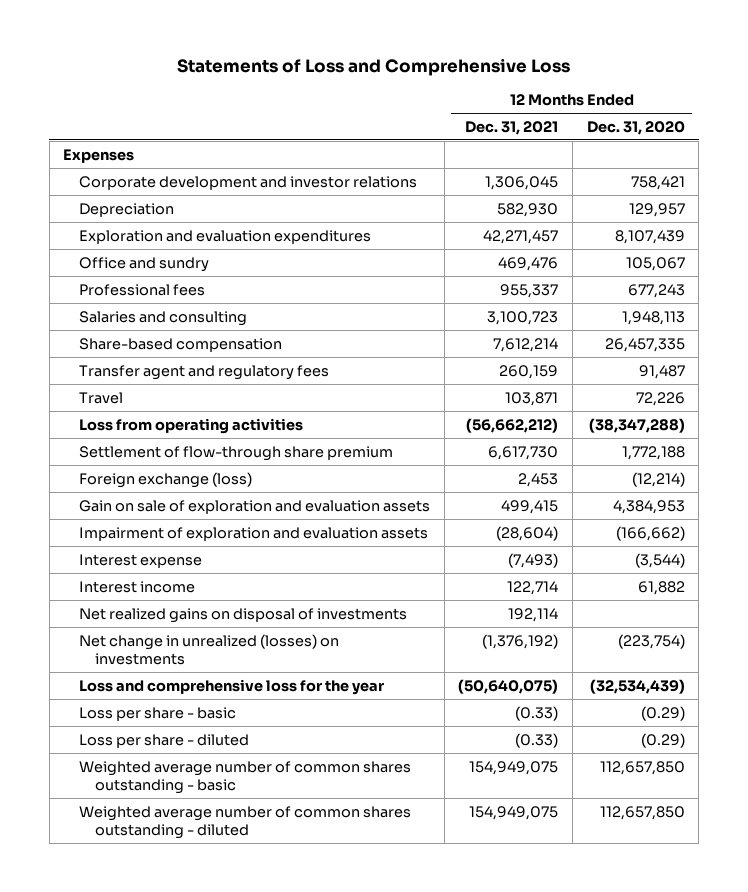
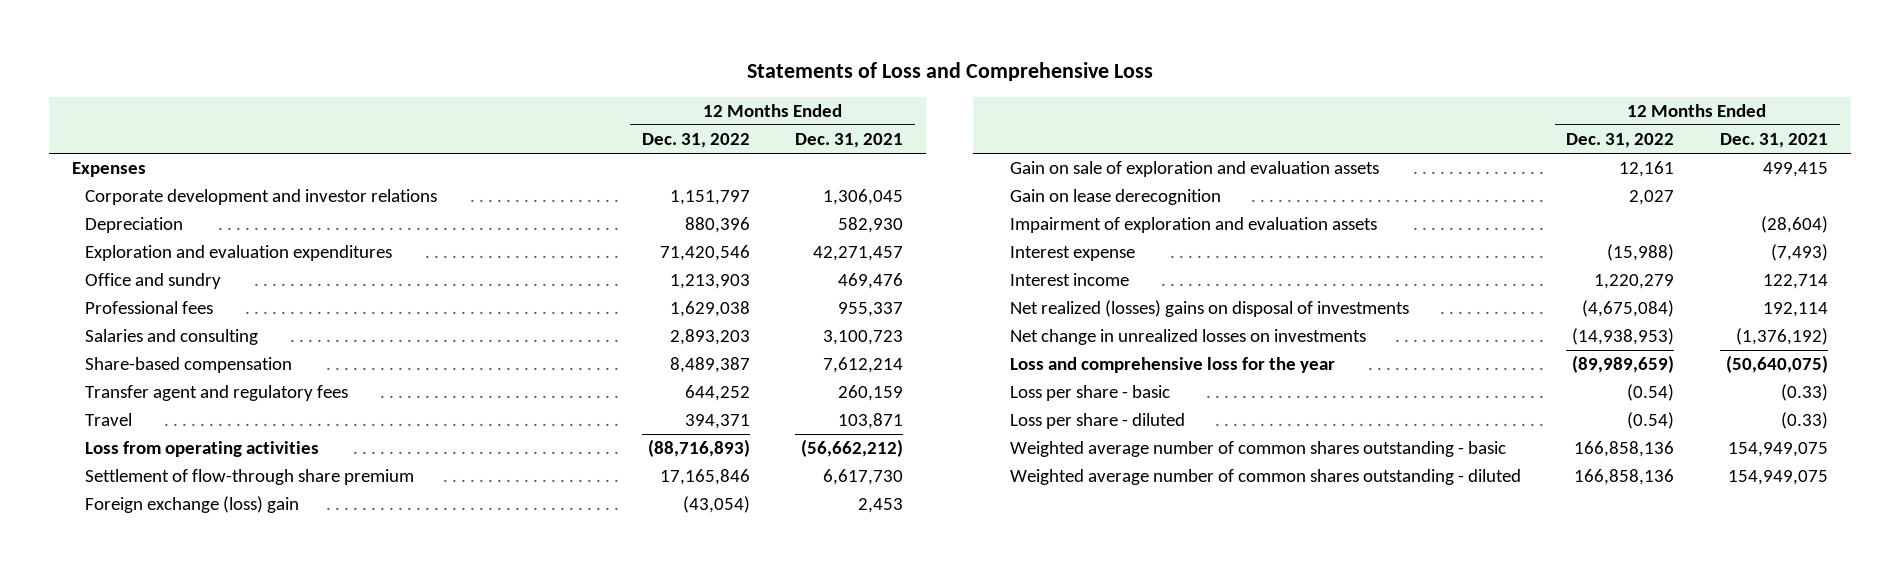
- | 12 Months Ended Dec. 31, 2021 | 12 Months Ended Dec. 31, 2020
+ | 12 Months Ended Dec. 31, 2022 | 12 Months Ended Dec. 31, 2021
- Foreign exchange (loss) | 2,453 | (12,214)
+ Foreign exchange (loss) gain | (43,054) | 2,453
+ Gain on lease derecognition | 2,027 |
- Net realized gains on disposal of investments | 192,114 |
- Net change in unrealized (losses) on investments | (1,376,192) | (223,754)
+ Net realized (losses) gains on disposal of investments | (4,675,084) | 192,114
+ Net change in unrealized losses on investments | (14,938,953) | (1,376,192)

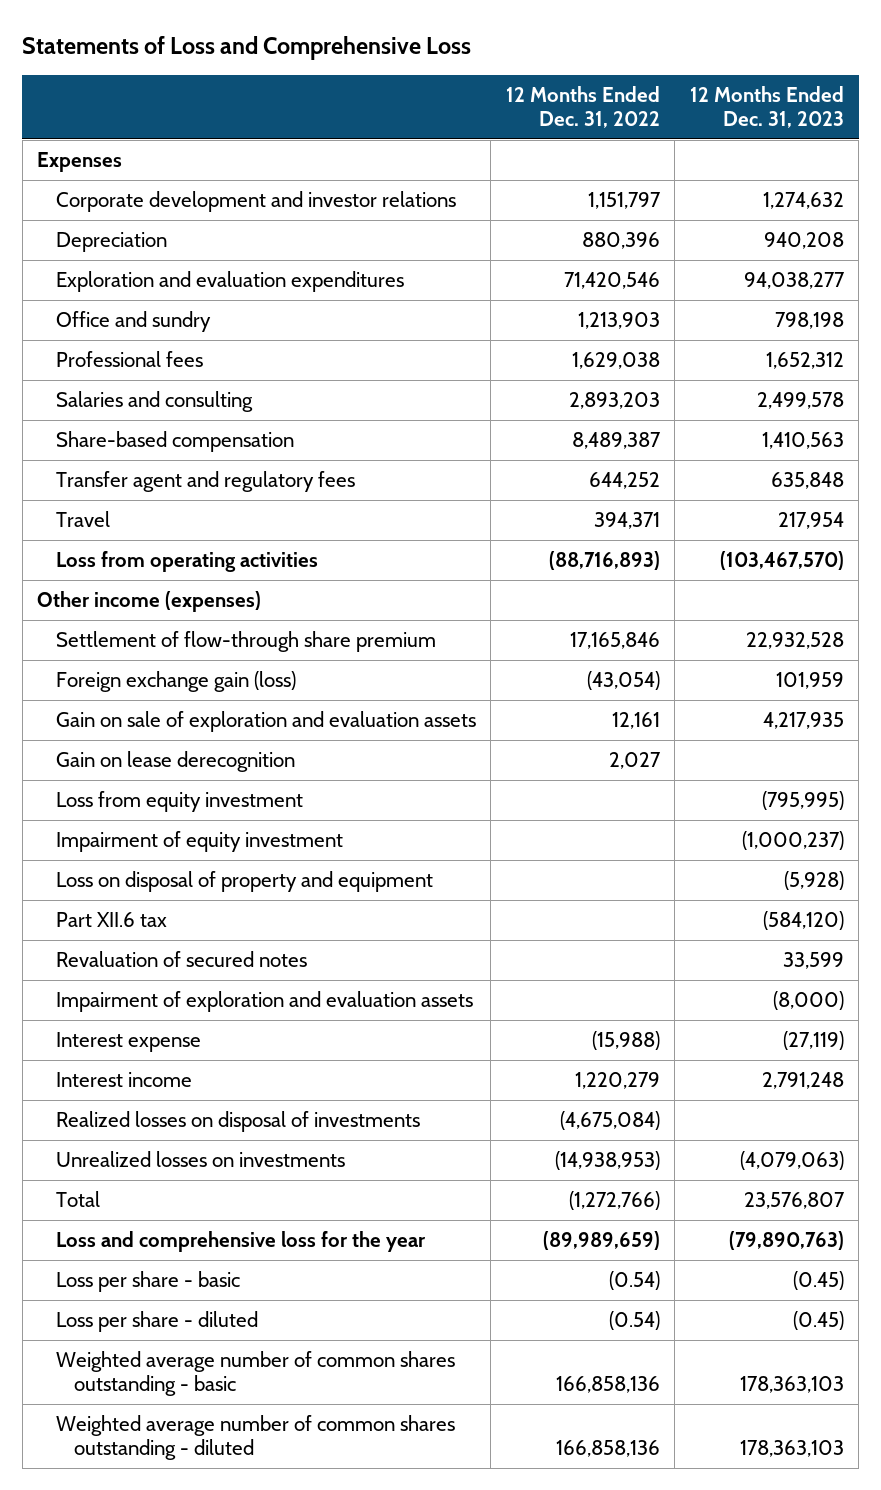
- | 12 Months Ended Dec. 31, 2022 | 12 Months Ended Dec. 31, 2021
+ | 12 Months Ended Dec. 31, 2022 | 12 Months Ended Dec. 31, 2023
+ Other income (expenses)
- Foreign exchange (loss) gain | (43,054) | 2,453
+ Foreign exchange gain (loss) | (43,054) | 101,959
+ Loss from equity investment | | (795,995)
+ Impairment of equity investment | | (1,000,237)
+ Loss on disposal of property and equipment | | (5,928)
+ Part XII.6 tax | | (584,120)
+ Revaluation of secured notes | | 33,599
- Net realized (losses) gains on disposal of investments | (4,675,084) | 192,114
- Net change in unrealized losses on investments | (14,938,953) | (1,376,192)
+ Realized losses on disposal of investments | (4,675,084) |
+ Unrealized losses on investments | (14,938,953) | (4,079,063)
+ Total | (1,272,766) | 23,576,807

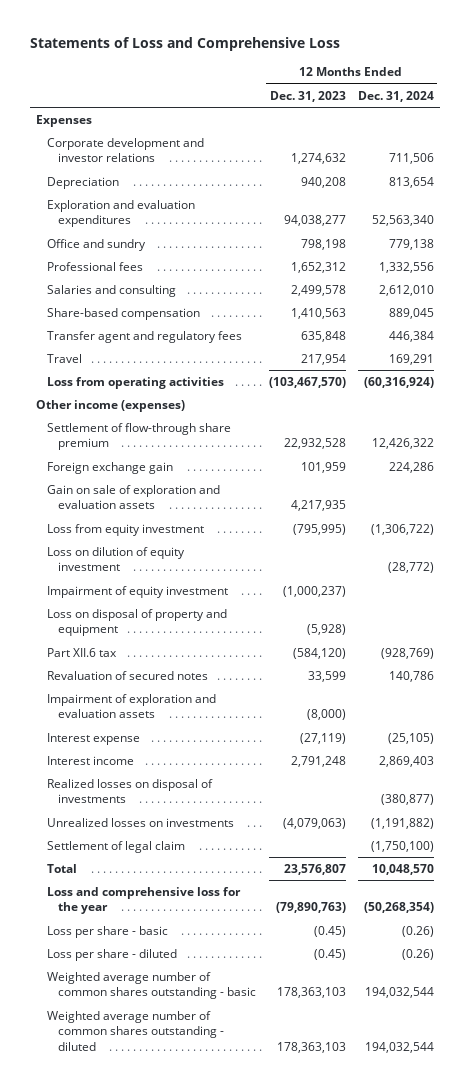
- | 12 Months Ended Dec. 31, 2022 | 12 Months Ended Dec. 31, 2023
+ | 12 Months Ended Dec. 31, 2023 | 12 Months Ended Dec. 31, 2024
- Foreign exchange gain (loss) | (43,054) | 101,959
+ Foreign exchange gain | 101,959 | 224,286
- Gain on lease derecognition | 2,027 |
+ Loss on dilution of equity investment | | (28,772)
+ Settlement of legal claim | | (1,750,100)

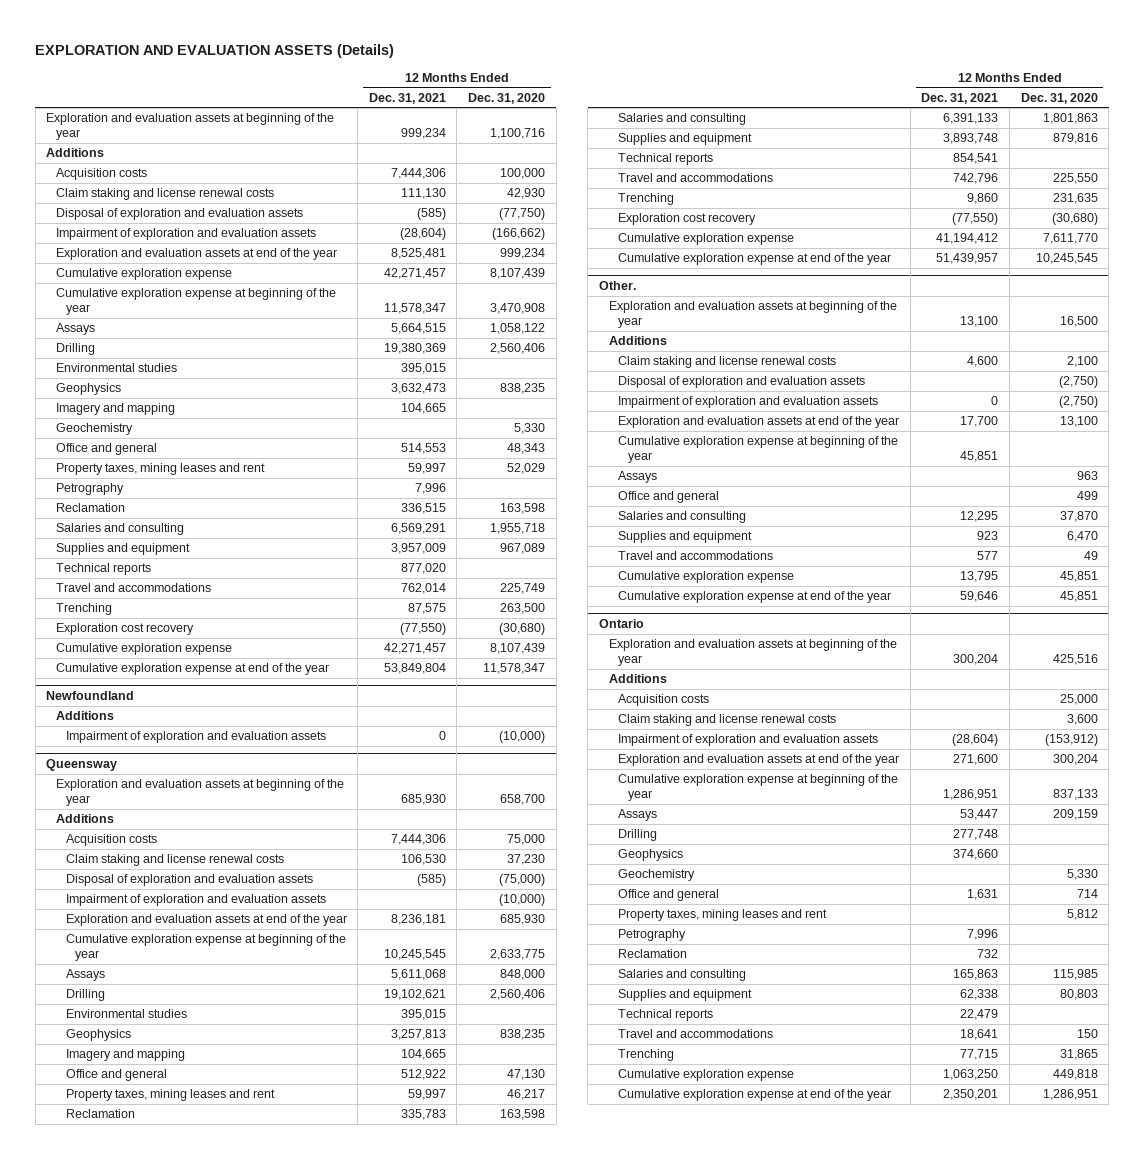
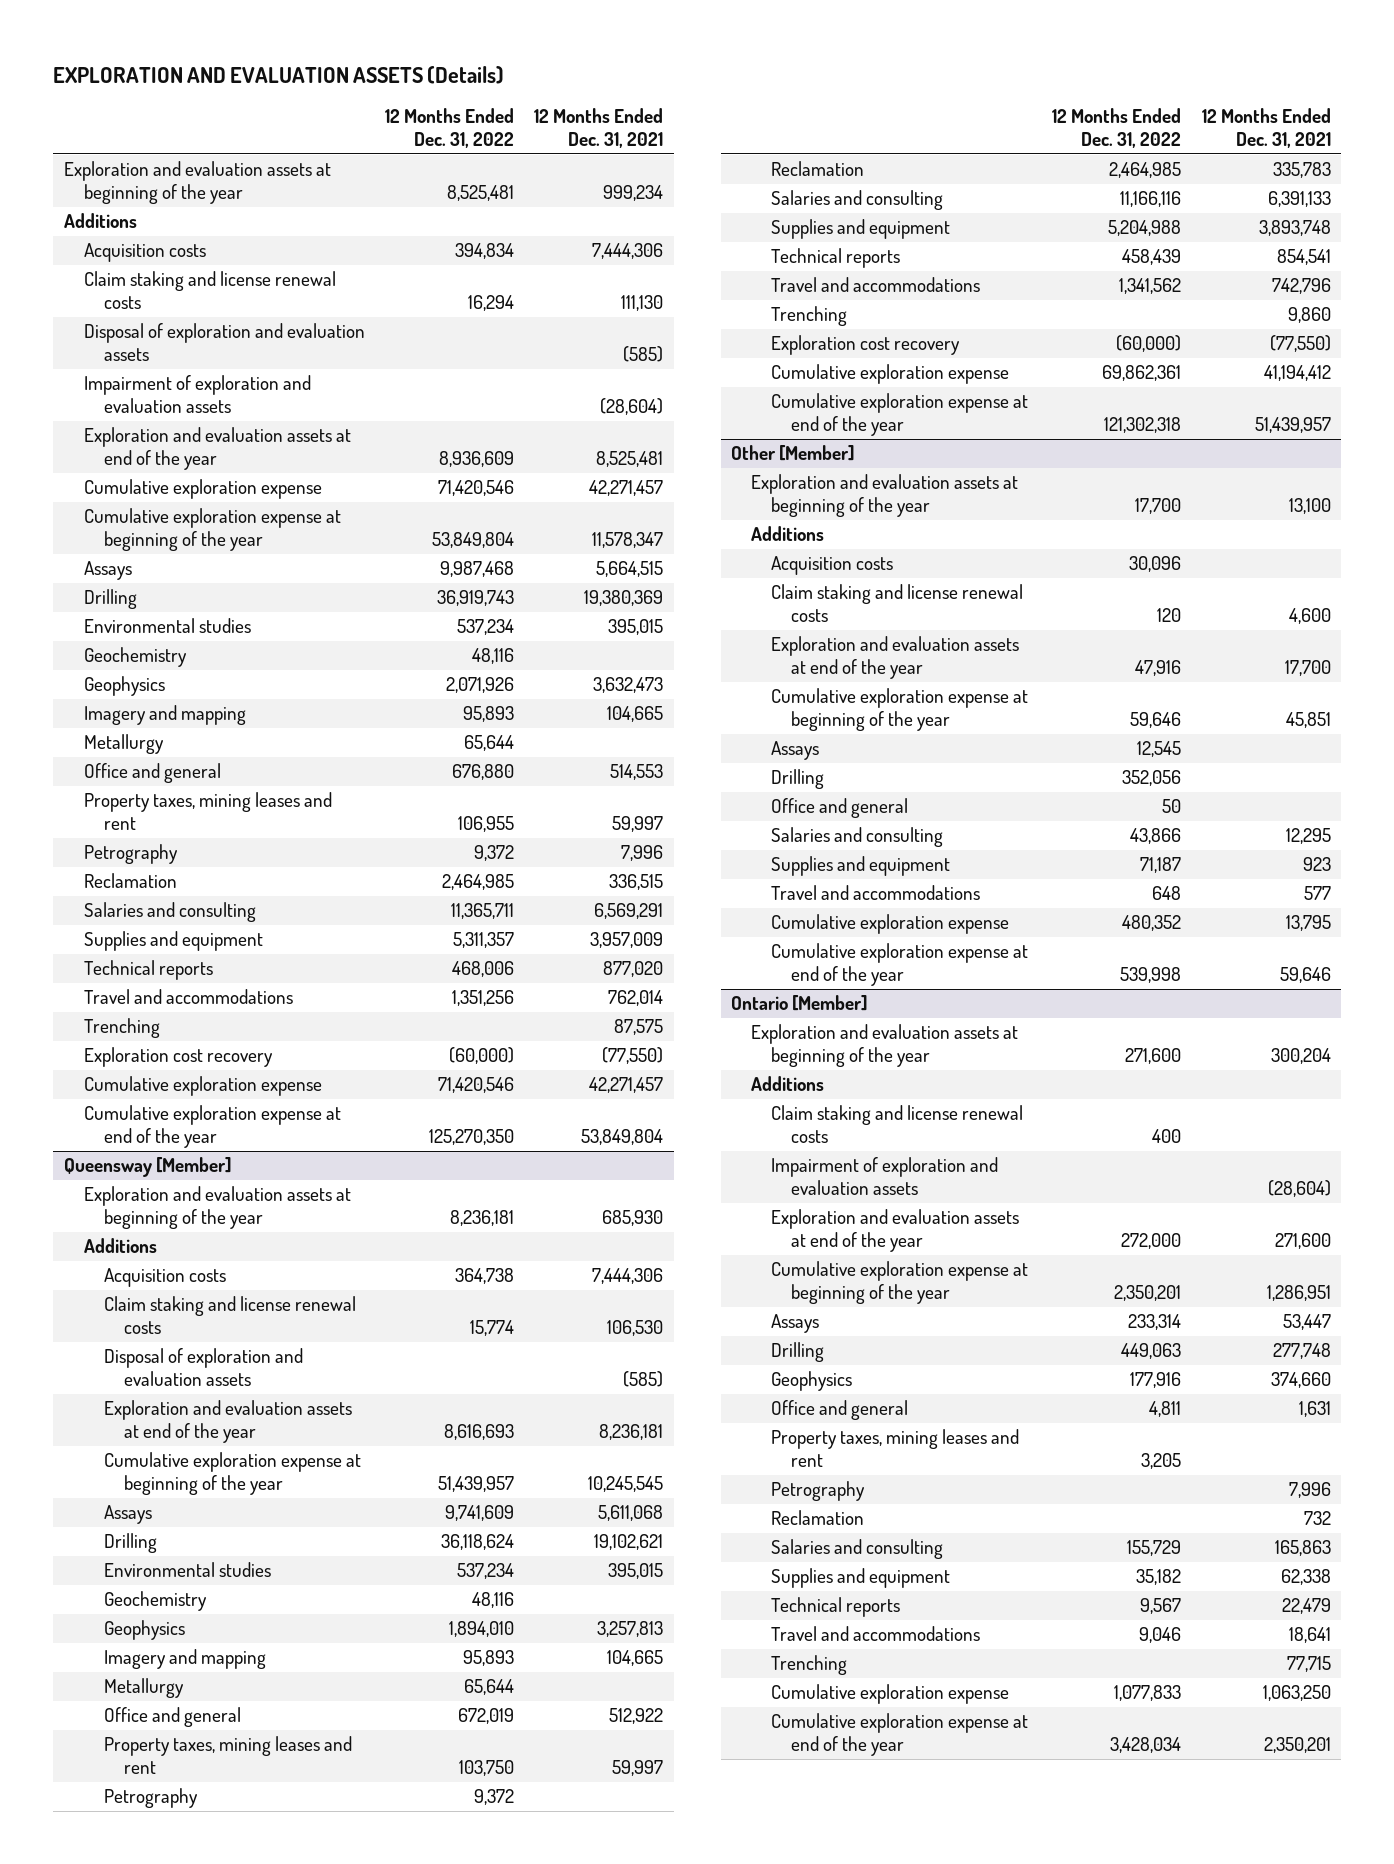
- | 12 Months Ended Dec. 31, 2021 | 12 Months Ended Dec. 31, 2020
+ | 12 Months Ended Dec. 31, 2022 | 12 Months Ended Dec. 31, 2021
moved up: Geochemistry | 48,116 |
+ Metallurgy | 65,644 |
- Newfoundland
- Additions
- Impairment of exploration and evaluation assets | 0 | (10,000)
- Queensway
+ Queensway [Member]
- Impairment of exploration and evaluation assets | | (10,000)
+ Geochemistry | 48,116 |
+ Metallurgy | 65,644 |
+ Petrography | 9,372 |
- Other.
+ Other [Member]
+ Acquisition costs | 30,096 |
- Disposal of exploration and evaluation assets | | (2,750)
- Impairment of exploration and evaluation assets | 0 | (2,750)
+ Drilling | 352,056 |
- Ontario
+ Ontario [Member]
- Acquisition costs | | 25,000
- Geochemistry | | 5,330

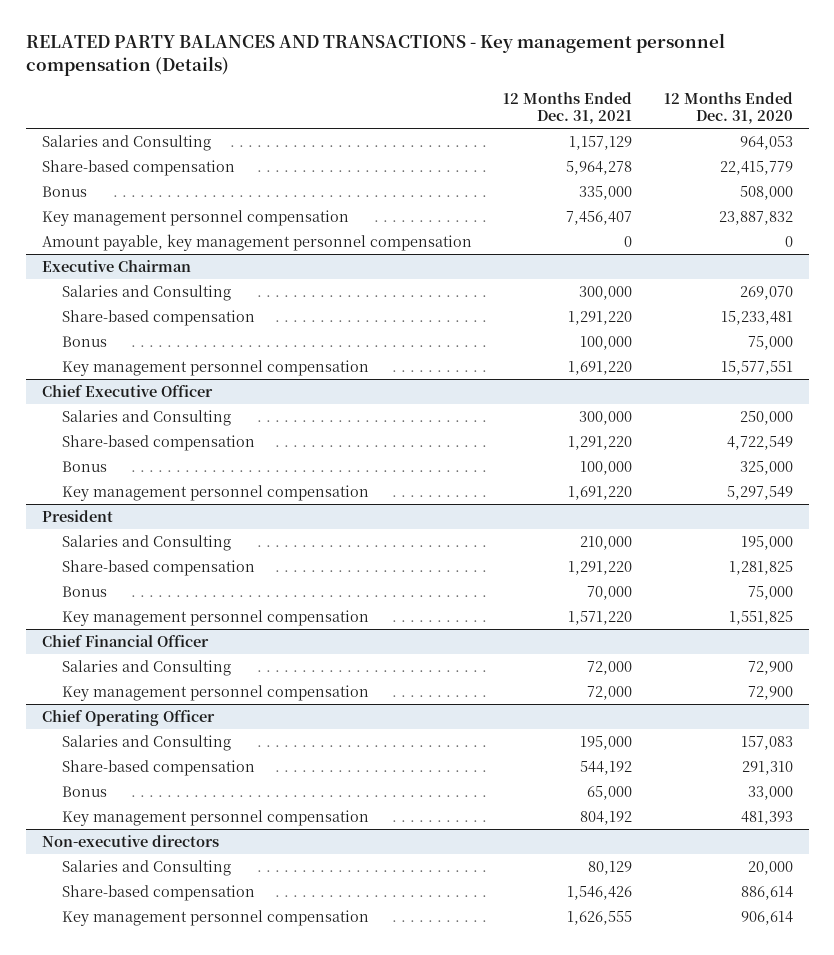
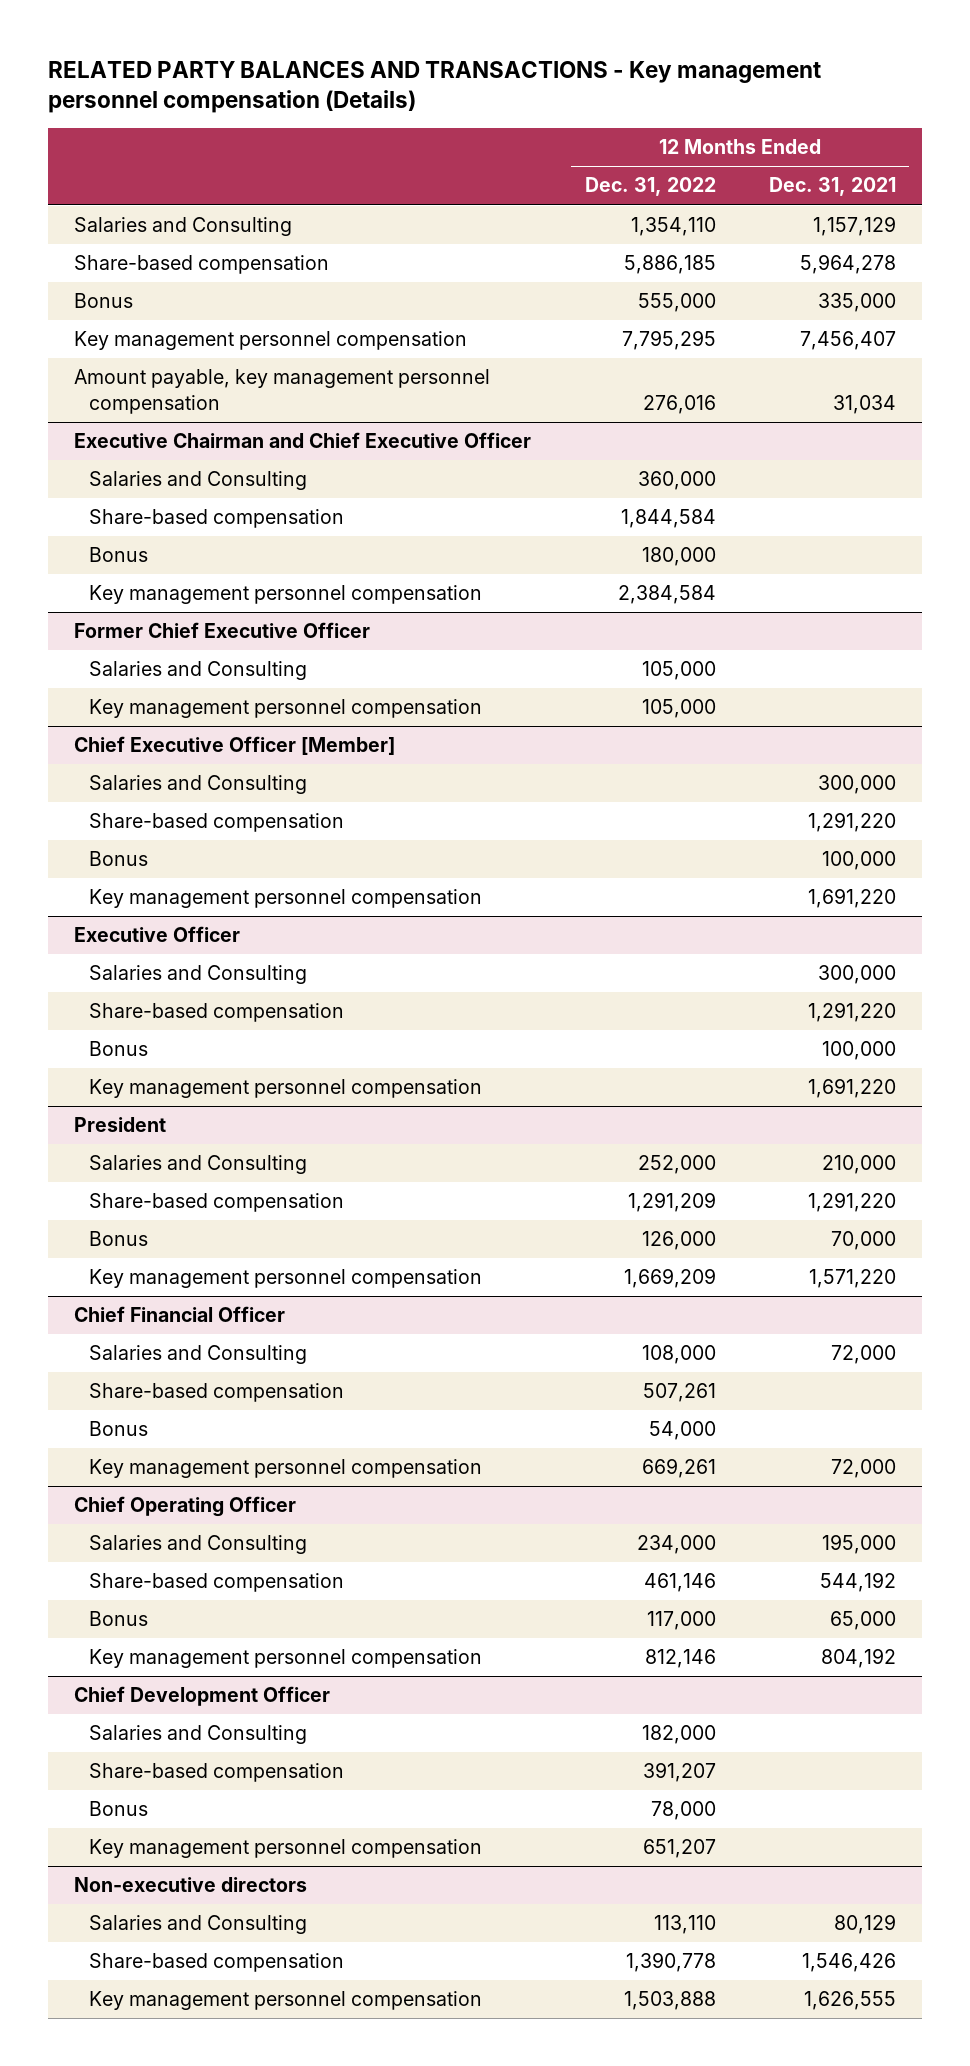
- | 12 Months Ended Dec. 31, 2021 | 12 Months Ended Dec. 31, 2020
+ | 12 Months Ended Dec. 31, 2022 | 12 Months Ended Dec. 31, 2021
- Amount payable, key management personnel compensation | 0 | 0
- Executive Chairman
+ Amount payable, key management personnel compensation | 276,016 | 31,034
+ Executive Chairman and Chief Executive Officer
+ Salaries and Consulting | 360,000 |
+ Share-based compensation | 1,844,584 |
+ Bonus | 180,000 |
+ Key management personnel compensation | 2,384,584 |
+ Former Chief Executive Officer
+ Salaries and Consulting | 105,000 |
+ Key management personnel compensation | 105,000 |
+ Chief Executive Officer [Member]
- Chief Executive Officer
+ Executive Officer
@ Chief Financial Officer
+ Share-based compensation | 507,261 |
+ Bonus | 54,000 |
+ Chief Development Officer
+ Salaries and Consulting | 182,000 |
+ Share-based compensation | 391,207 |
+ Bonus | 78,000 |
+ Key management personnel compensation | 651,207 |

